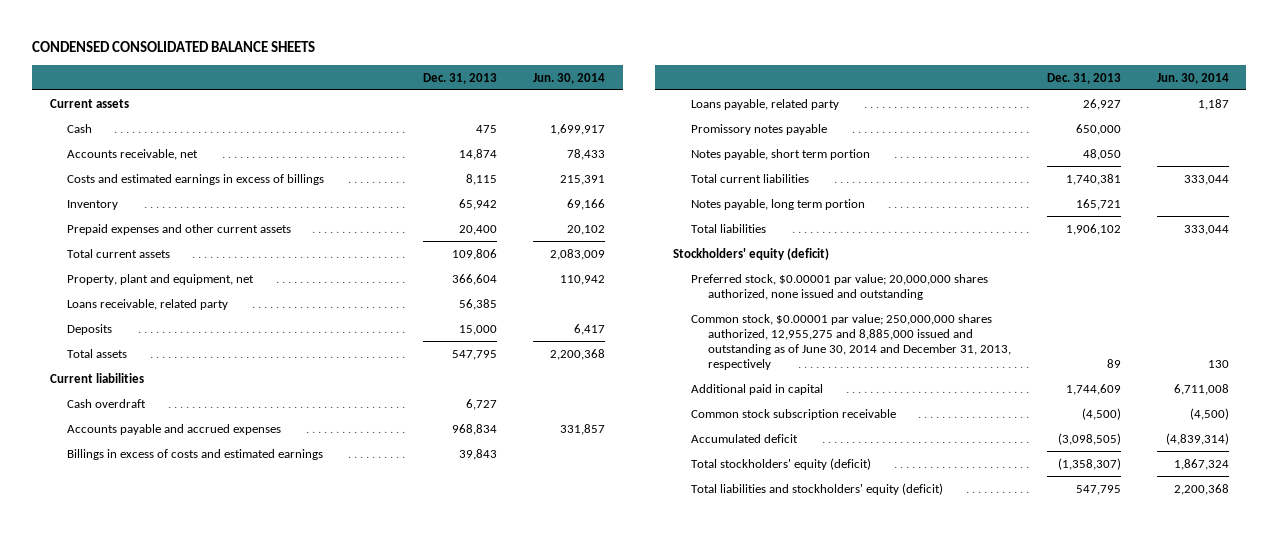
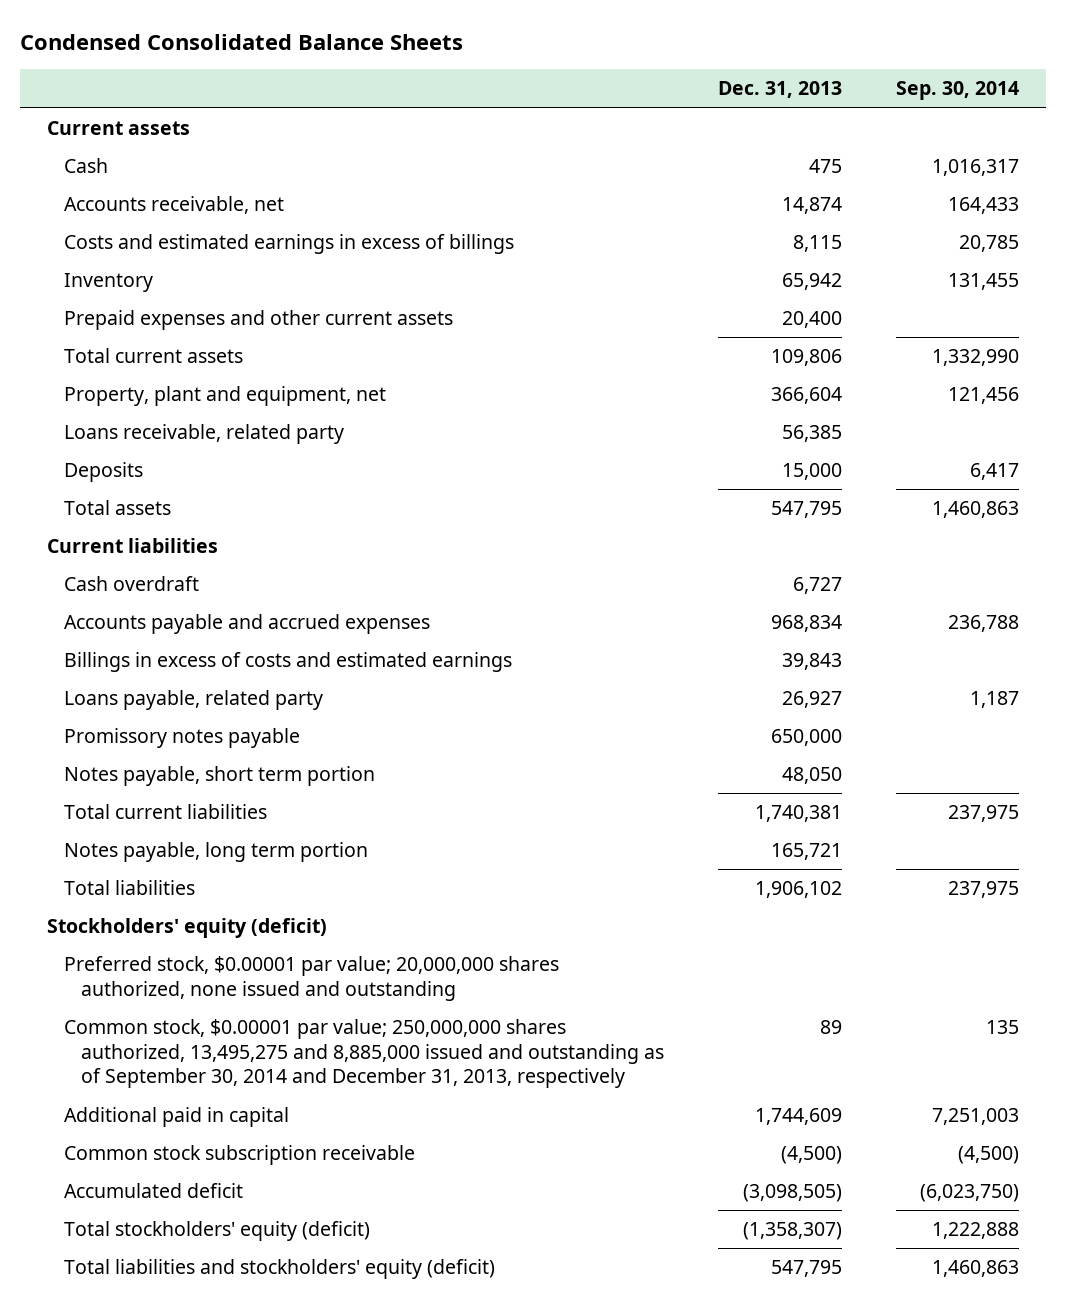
- CONDENSED CONSOLIDATED BALANCE SHEETS
+ Condensed Consolidated Balance Sheets
- | Dec. 31, 2013 | Jun. 30, 2014
+ | Dec. 31, 2013 | Sep. 30, 2014
- Common stock, $0.00001 par value; 250,000,000 shares authorized, 12,955,275 and 8,885,000 issued and outstanding as of June 30, 2014 and December 31, 2013, respectively | 89 | 130
+ Common stock, $0.00001 par value; 250,000,000 shares authorized, 13,495,275 and 8,885,000 issued and outstanding as of September 30, 2014 and December 31, 2013, respectively | 89 | 135

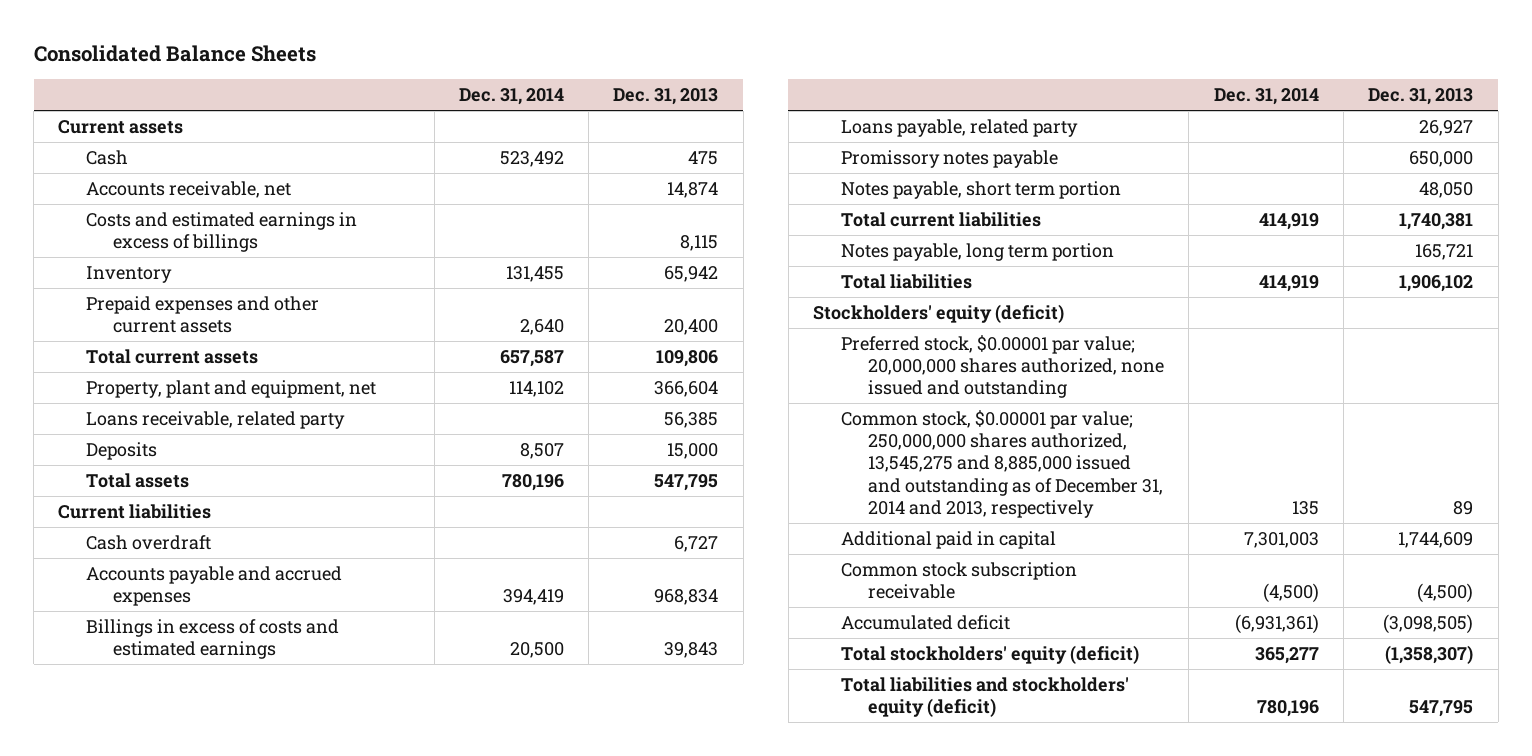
- Condensed Consolidated Balance Sheets
+ Consolidated Balance Sheets
- | Dec. 31, 2013 | Sep. 30, 2014
+ | Dec. 31, 2014 | Dec. 31, 2013
- Common stock, $0.00001 par value; 250,000,000 shares authorized, 13,495,275 and 8,885,000 issued and outstanding as of September 30, 2014 and December 31, 2013, respectively | 89 | 135
+ Common stock, $0.00001 par value; 250,000,000 shares authorized, 13,545,275 and 8,885,000 issued and outstanding as of December 31, 2014 and 2013, respectively | 135 | 89

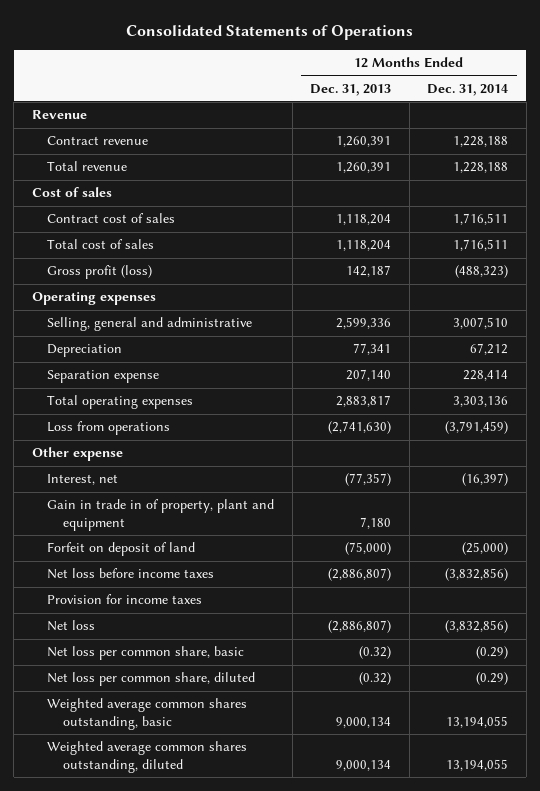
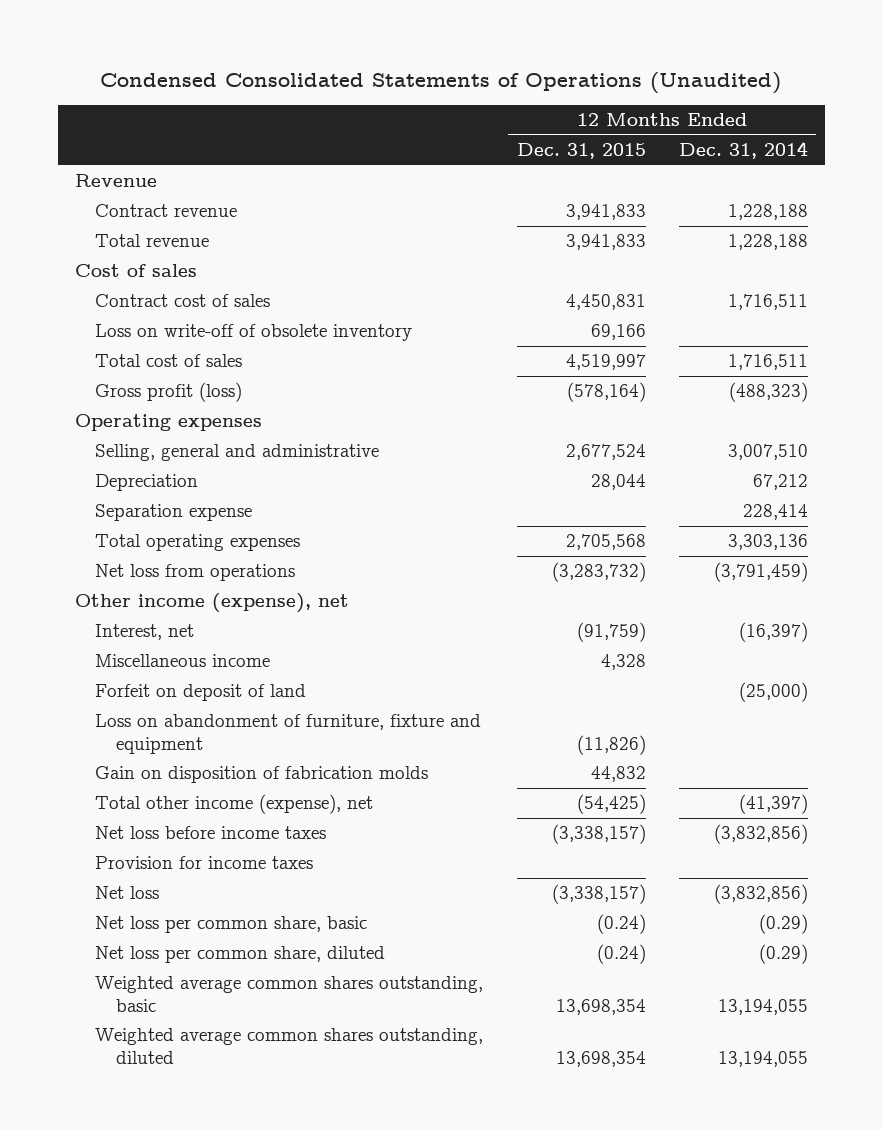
- Consolidated Statements of Operations
+ Condensed Consolidated Statements of Operations (Unaudited)
- | 12 Months Ended Dec. 31, 2013 | 12 Months Ended Dec. 31, 2014
+ | 12 Months Ended Dec. 31, 2015 | 12 Months Ended Dec. 31, 2014
+ Loss on write-off of obsolete inventory | 69,166 |
- Loss from operations | (2,741,630) | (3,791,459)
- Other expense
+ Net loss from operations | (3,283,732) | (3,791,459)
+ Other income (expense), net
- Gain in trade in of property, plant and equipment | 7,180 |
+ Miscellaneous income | 4,328 |
+ Loss on abandonment of furniture, fixture and equipment | (11,826) |
+ Gain on disposition of fabrication molds | 44,832 |
+ Total other income (expense), net | (54,425) | (41,397)

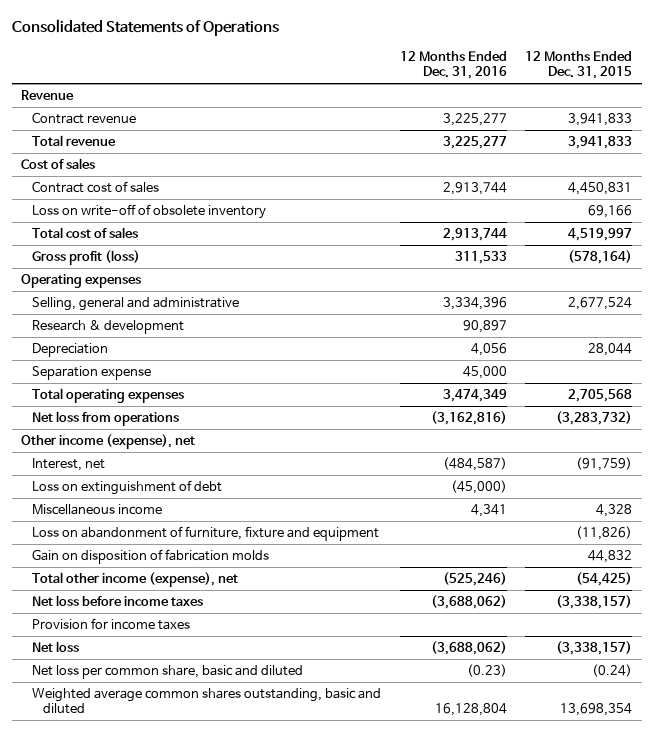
- Condensed Consolidated Statements of Operations (Unaudited)
+ Consolidated Statements of Operations
- | 12 Months Ended Dec. 31, 2015 | 12 Months Ended Dec. 31, 2014
+ | 12 Months Ended Dec. 31, 2016 | 12 Months Ended Dec. 31, 2015
+ Research & development | 90,897 |
+ Loss on extinguishment of debt | (45,000) |
- Forfeit on deposit of land | | (25,000)
- Net loss per common share, basic | (0.24) | (0.29)
- Net loss per common share, diluted | (0.24) | (0.29)
- Weighted average common shares outstanding, basic | 13,698,354 | 13,194,055
- Weighted average common shares outstanding, diluted | 13,698,354 | 13,194,055
+ Net loss per common share, basic and diluted | (0.23) | (0.24)
+ Weighted average common shares outstanding, basic and diluted | 16,128,804 | 13,698,354

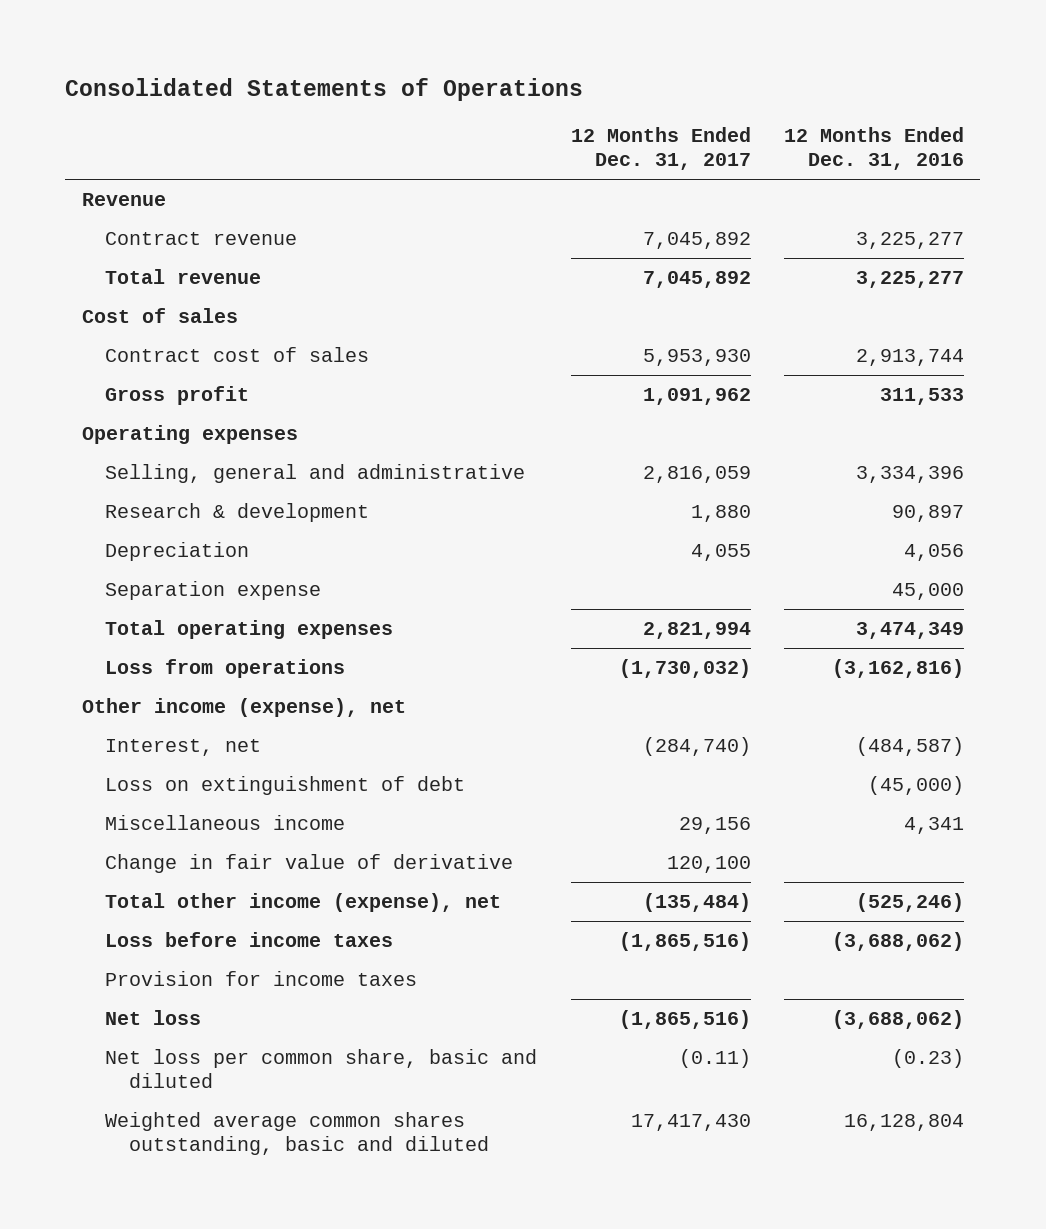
- | 12 Months Ended Dec. 31, 2016 | 12 Months Ended Dec. 31, 2015
+ | 12 Months Ended Dec. 31, 2017 | 12 Months Ended Dec. 31, 2016
- Loss on write-off of obsolete inventory | | 69,166
- Total cost of sales | 2,913,744 | 4,519,997
- Gross profit (loss) | 311,533 | (578,164)
+ Gross profit | 1,091,962 | 311,533
- Net loss from operations | (3,162,816) | (3,283,732)
+ Loss from operations | (1,730,032) | (3,162,816)
- Loss on abandonment of furniture, fixture and equipment | | (11,826)
- Gain on disposition of fabrication molds | | 44,832
+ Change in fair value of derivative | 120,100 |
- Net loss before income taxes | (3,688,062) | (3,338,157)
+ Loss before income taxes | (1,865,516) | (3,688,062)

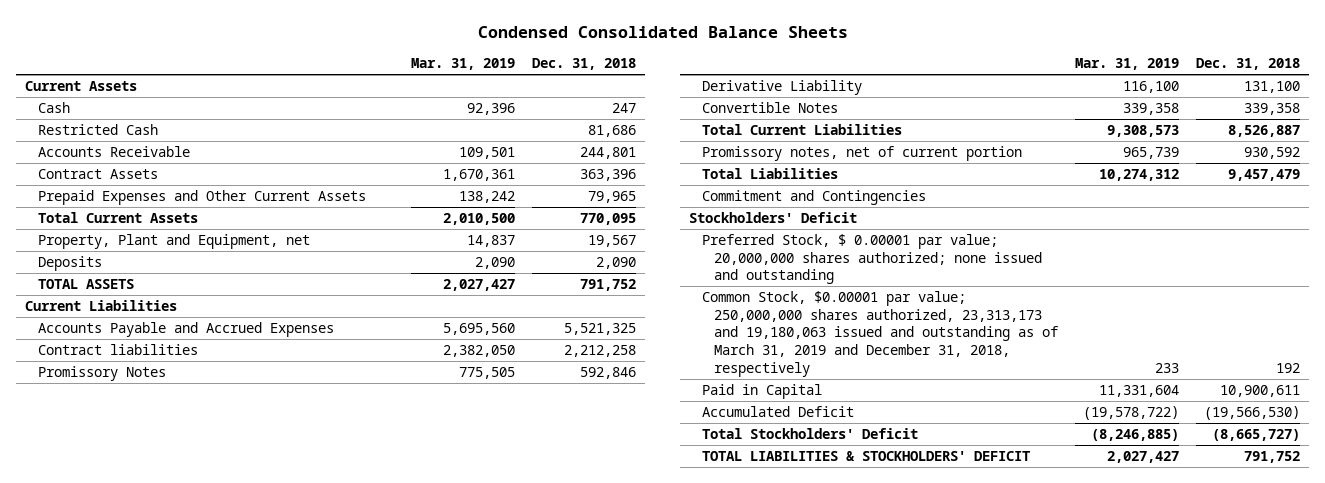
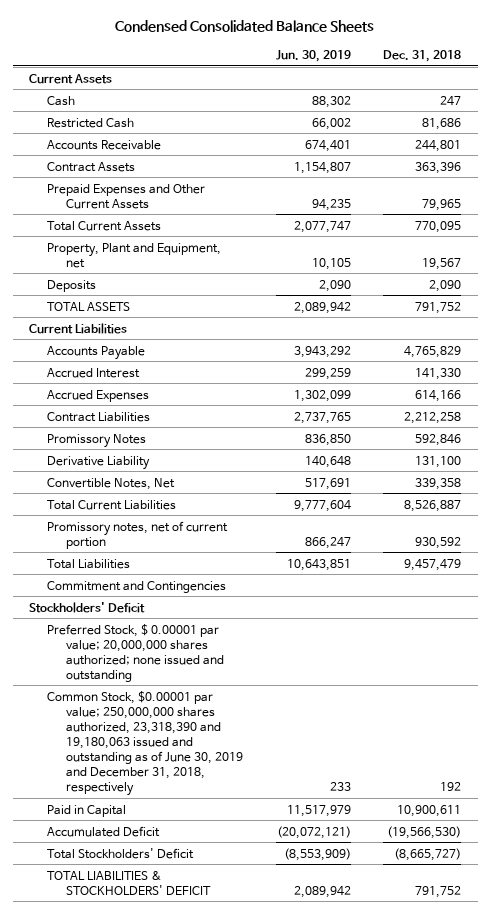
- | Mar. 31, 2019 | Dec. 31, 2018
+ | Jun. 30, 2019 | Dec. 31, 2018
- Accounts Payable and Accrued Expenses | 5,695,560 | 5,521,325
- Contract liabilities | 2,382,050 | 2,212,258
+ Accounts Payable | 3,943,292 | 4,765,829
+ Accrued Interest | 299,259 | 141,330
+ Accrued Expenses | 1,302,099 | 614,166
+ Contract Liabilities | 2,737,765 | 2,212,258
- Convertible Notes | 339,358 | 339,358
+ Convertible Notes, Net | 517,691 | 339,358
- Common Stock, $0.00001 par value; 250,000,000 shares authorized, 23,313,173 and 19,180,063 issued and outstanding as of March 31, 2019 and December 31, 2018, respectively | 233 | 192
+ Common Stock, $0.00001 par value; 250,000,000 shares authorized, 23,318,390 and 19,180,063 issued and outstanding as of June 30, 2019 and December 31, 2018, respectively | 233 | 192

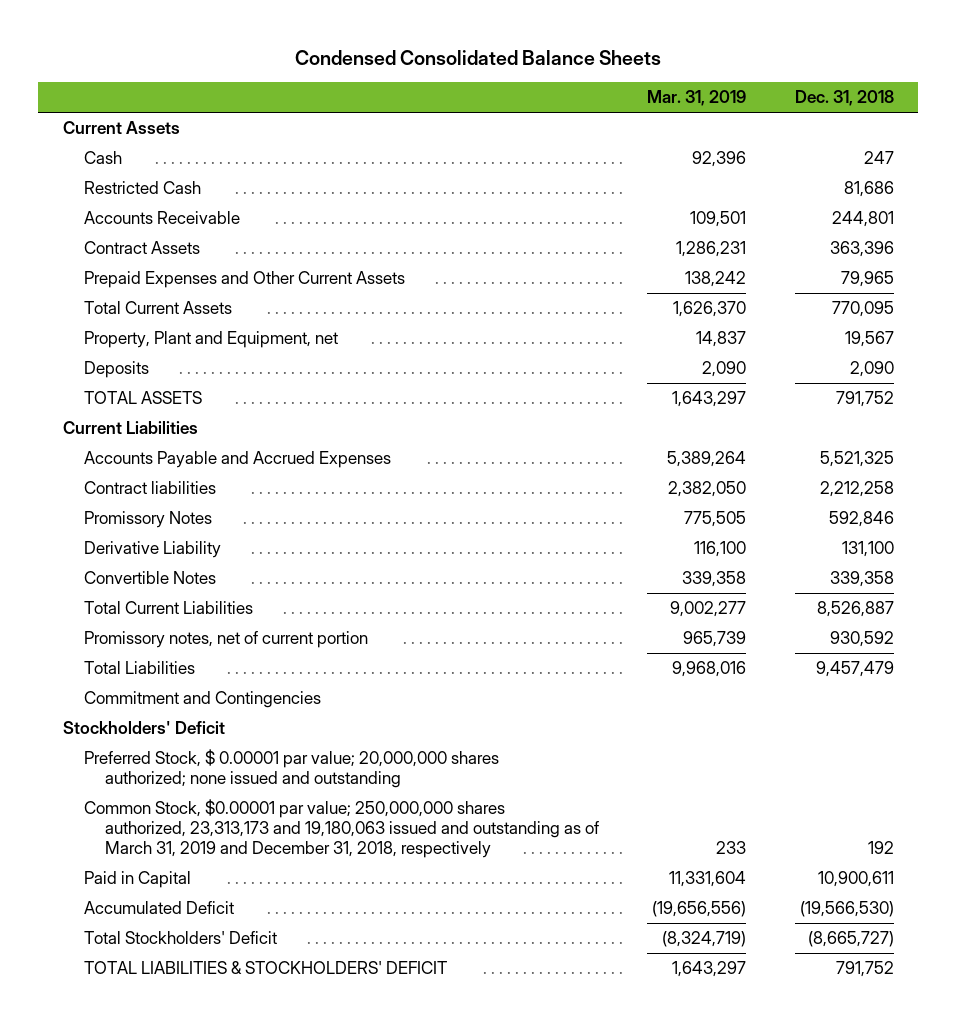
- | Jun. 30, 2019 | Dec. 31, 2018
+ | Mar. 31, 2019 | Dec. 31, 2018
- Accounts Payable | 3,943,292 | 4,765,829
- Accrued Interest | 299,259 | 141,330
- Accrued Expenses | 1,302,099 | 614,166
- Contract Liabilities | 2,737,765 | 2,212,258
+ Accounts Payable and Accrued Expenses | 5,389,264 | 5,521,325
+ Contract liabilities | 2,382,050 | 2,212,258
- Convertible Notes, Net | 517,691 | 339,358
+ Convertible Notes | 339,358 | 339,358
- Common Stock, $0.00001 par value; 250,000,000 shares authorized, 23,318,390 and 19,180,063 issued and outstanding as of June 30, 2019 and December 31, 2018, respectively | 233 | 192
+ Common Stock, $0.00001 par value; 250,000,000 shares authorized, 23,313,173 and 19,180,063 issued and outstanding as of March 31, 2019 and December 31, 2018, respectively | 233 | 192

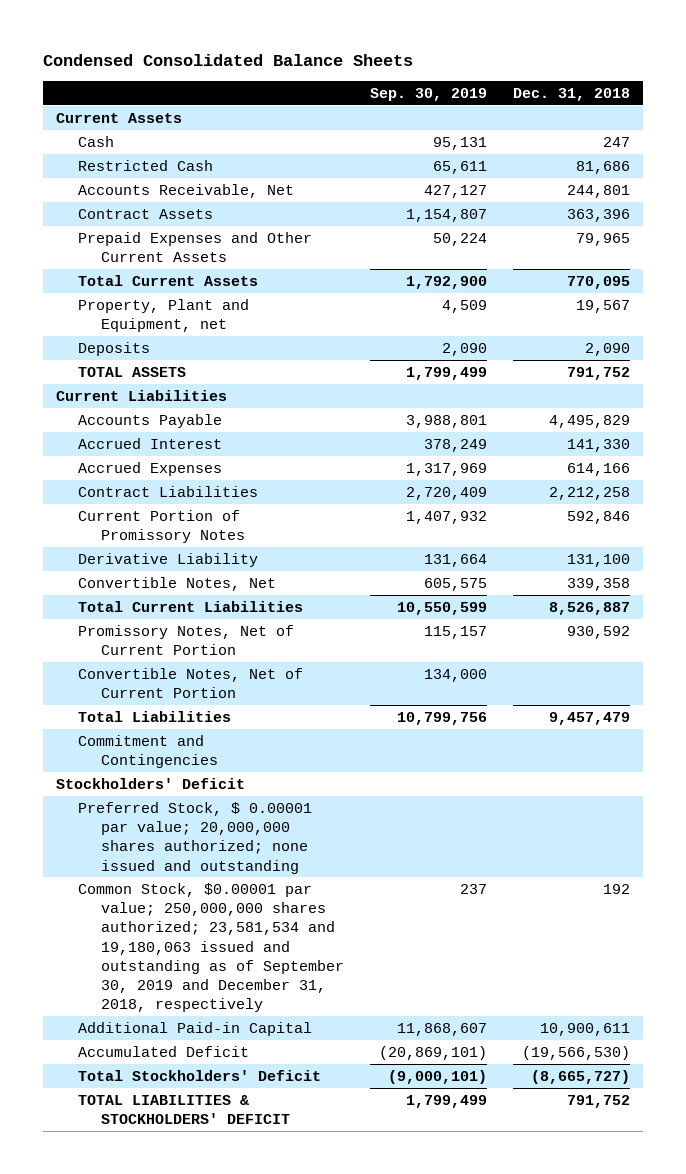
- | Mar. 31, 2019 | Dec. 31, 2018
+ | Sep. 30, 2019 | Dec. 31, 2018
- Accounts Receivable | 109,501 | 244,801
+ Accounts Receivable, Net | 427,127 | 244,801
- Accounts Payable and Accrued Expenses | 5,389,264 | 5,521,325
- Contract liabilities | 2,382,050 | 2,212,258
- Promissory Notes | 775,505 | 592,846
+ Accounts Payable | 3,988,801 | 4,495,829
+ Accrued Interest | 378,249 | 141,330
+ Accrued Expenses | 1,317,969 | 614,166
+ Contract Liabilities | 2,720,409 | 2,212,258
+ Current Portion of Promissory Notes | 1,407,932 | 592,846
- Convertible Notes | 339,358 | 339,358
+ Convertible Notes, Net | 605,575 | 339,358
- Promissory notes, net of current portion | 965,739 | 930,592
+ Promissory Notes, Net of Current Portion | 115,157 | 930,592
+ Convertible Notes, Net of Current Portion | 134,000 |
- Common Stock, $0.00001 par value; 250,000,000 shares authorized, 23,313,173 and 19,180,063 issued and outstanding as of March 31, 2019 and December 31, 2018, respectively | 233 | 192
- Paid in Capital | 11,331,604 | 10,900,611
+ Common Stock, $0.00001 par value; 250,000,000 shares authorized; 23,581,534 and 19,180,063 issued and outstanding as of September 30, 2019 and December 31, 2018, respectively | 237 | 192
+ Additional Paid-in Capital | 11,868,607 | 10,900,611

